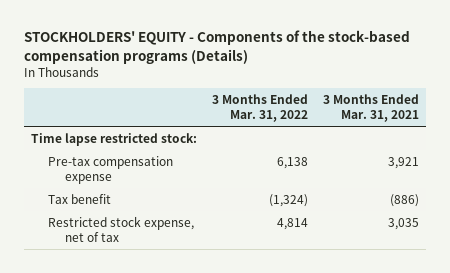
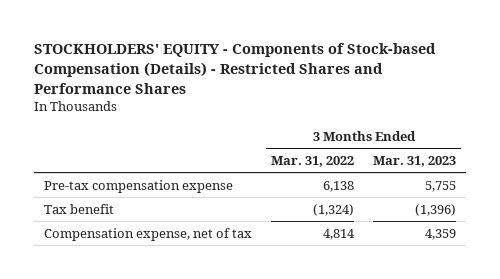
- STOCKHOLDERS' EQUITY - Components of the stock-based compensation programs (Details)
+ STOCKHOLDERS' EQUITY - Components of Stock-based Compensation (Details) - Restricted Shares and Performance Shares
- | 3 Months Ended Mar. 31, 2022 | 3 Months Ended Mar. 31, 2021
+ | 3 Months Ended Mar. 31, 2022 | 3 Months Ended Mar. 31, 2023
- Time lapse restricted stock:
- Restricted stock expense, net of tax | 4,814 | 3,035
+ Compensation expense, net of tax | 4,814 | 4,359

